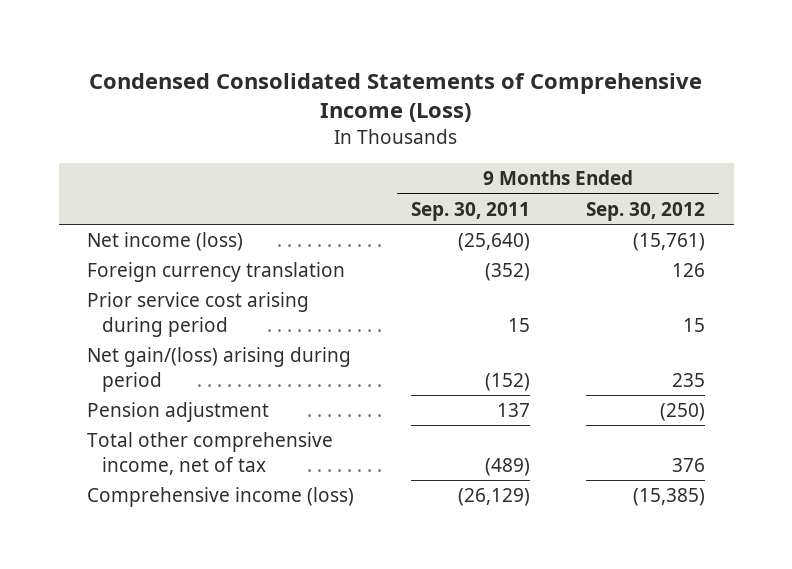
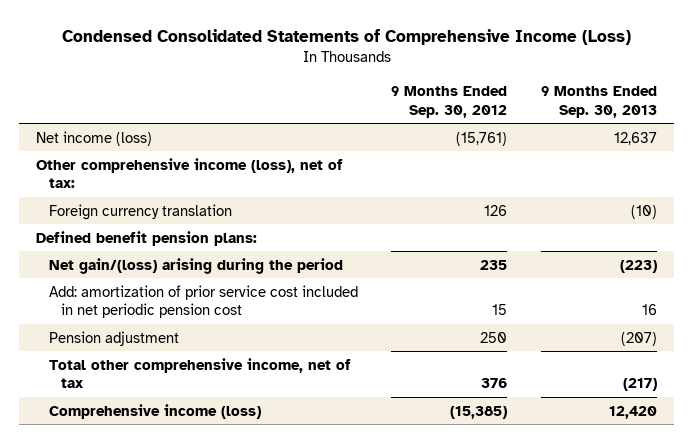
- | 9 Months Ended Sep. 30, 2011 | 9 Months Ended Sep. 30, 2012
+ | 9 Months Ended Sep. 30, 2012 | 9 Months Ended Sep. 30, 2013
+ Other comprehensive income (loss), net of tax:
- Prior service cost arising during period | 15 | 15
- Net gain/(loss) arising during period | (152) | 235
- Pension adjustment | 137 | (250)
+ Defined benefit pension plans:
+ Net gain/(loss) arising during the period | 235 | (223)
+ Add: amortization of prior service cost included in net periodic pension cost | 15 | 16
+ Pension adjustment | 250 | (207)

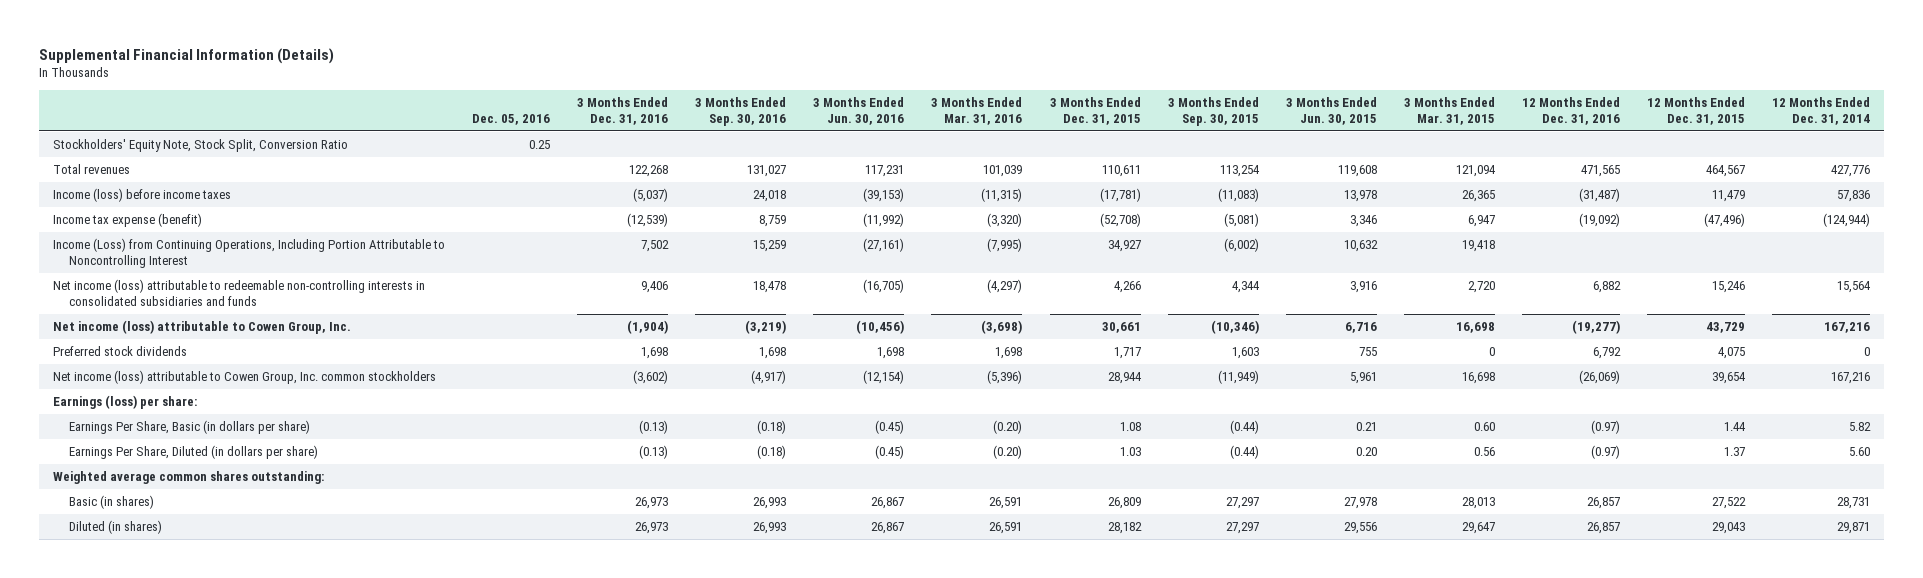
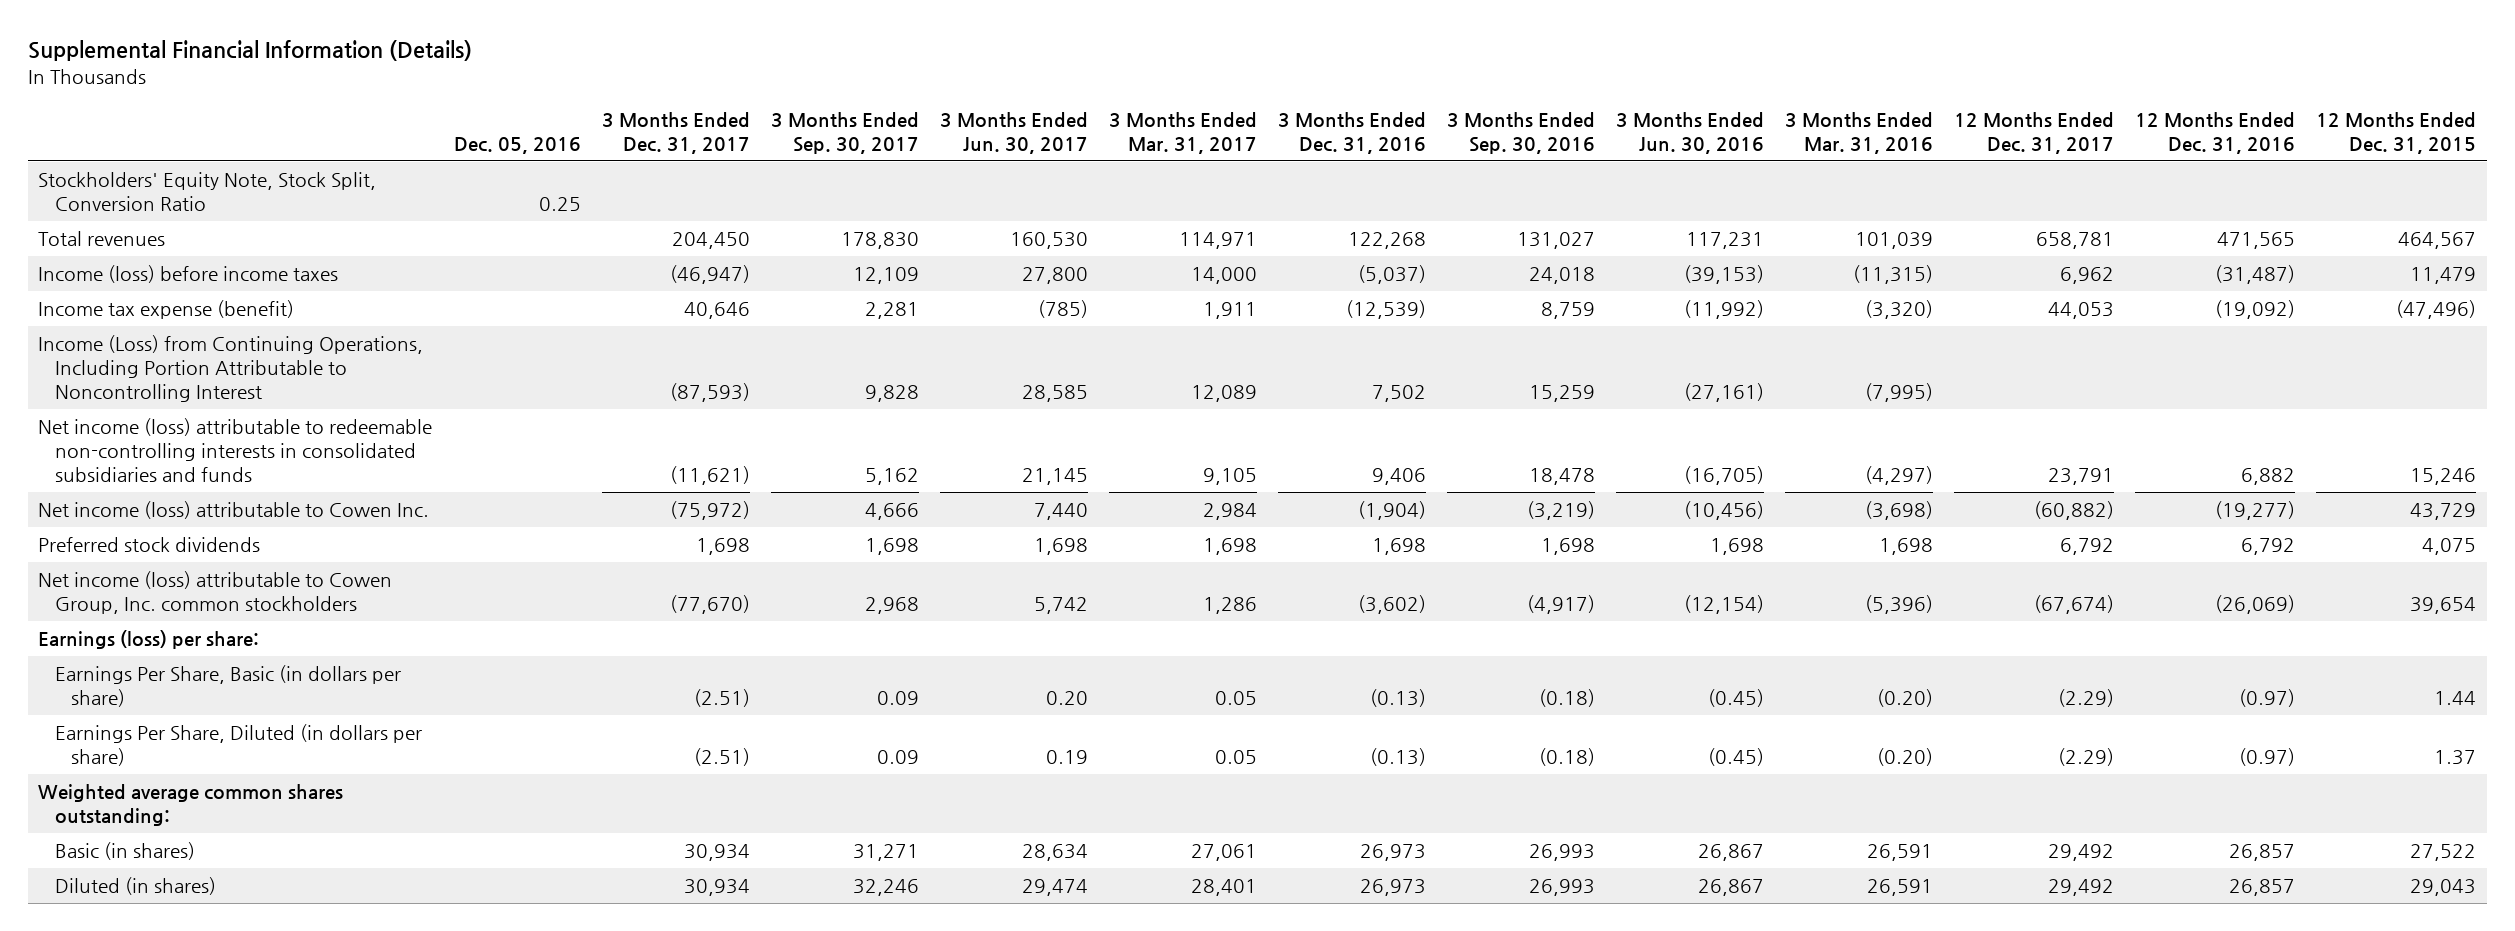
- | Dec. 05, 2016 | 3 Months Ended Dec. 31, 2016 | 3 Months Ended Sep. 30, 2016 | 3 Months Ended Jun. 30, 2016 | 3 Months Ended Mar. 31, 2016 | 3 Months Ended Dec. 31, 2015 | 3 Months Ended Sep. 30, 2015 | 3 Months Ended Jun. 30, 2015 | 3 Months Ended Mar. 31, 2015 | 12 Months Ended Dec. 31, 2016 | 12 Months Ended Dec. 31, 2015 | 12 Months Ended Dec. 31, 2014
+ | Dec. 05, 2016 | 3 Months Ended Dec. 31, 2017 | 3 Months Ended Sep. 30, 2017 | 3 Months Ended Jun. 30, 2017 | 3 Months Ended Mar. 31, 2017 | 3 Months Ended Dec. 31, 2016 | 3 Months Ended Sep. 30, 2016 | 3 Months Ended Jun. 30, 2016 | 3 Months Ended Mar. 31, 2016 | 12 Months Ended Dec. 31, 2017 | 12 Months Ended Dec. 31, 2016 | 12 Months Ended Dec. 31, 2015
- Net income (loss) attributable to Cowen Group, Inc. | | (1,904) | (3,219) | (10,456) | (3,698) | 30,661 | (10,346) | 6,716 | 16,698 | (19,277) | 43,729 | 167,216
+ Net income (loss) attributable to Cowen Inc. | | (75,972) | 4,666 | 7,440 | 2,984 | (1,904) | (3,219) | (10,456) | (3,698) | (60,882) | (19,277) | 43,729

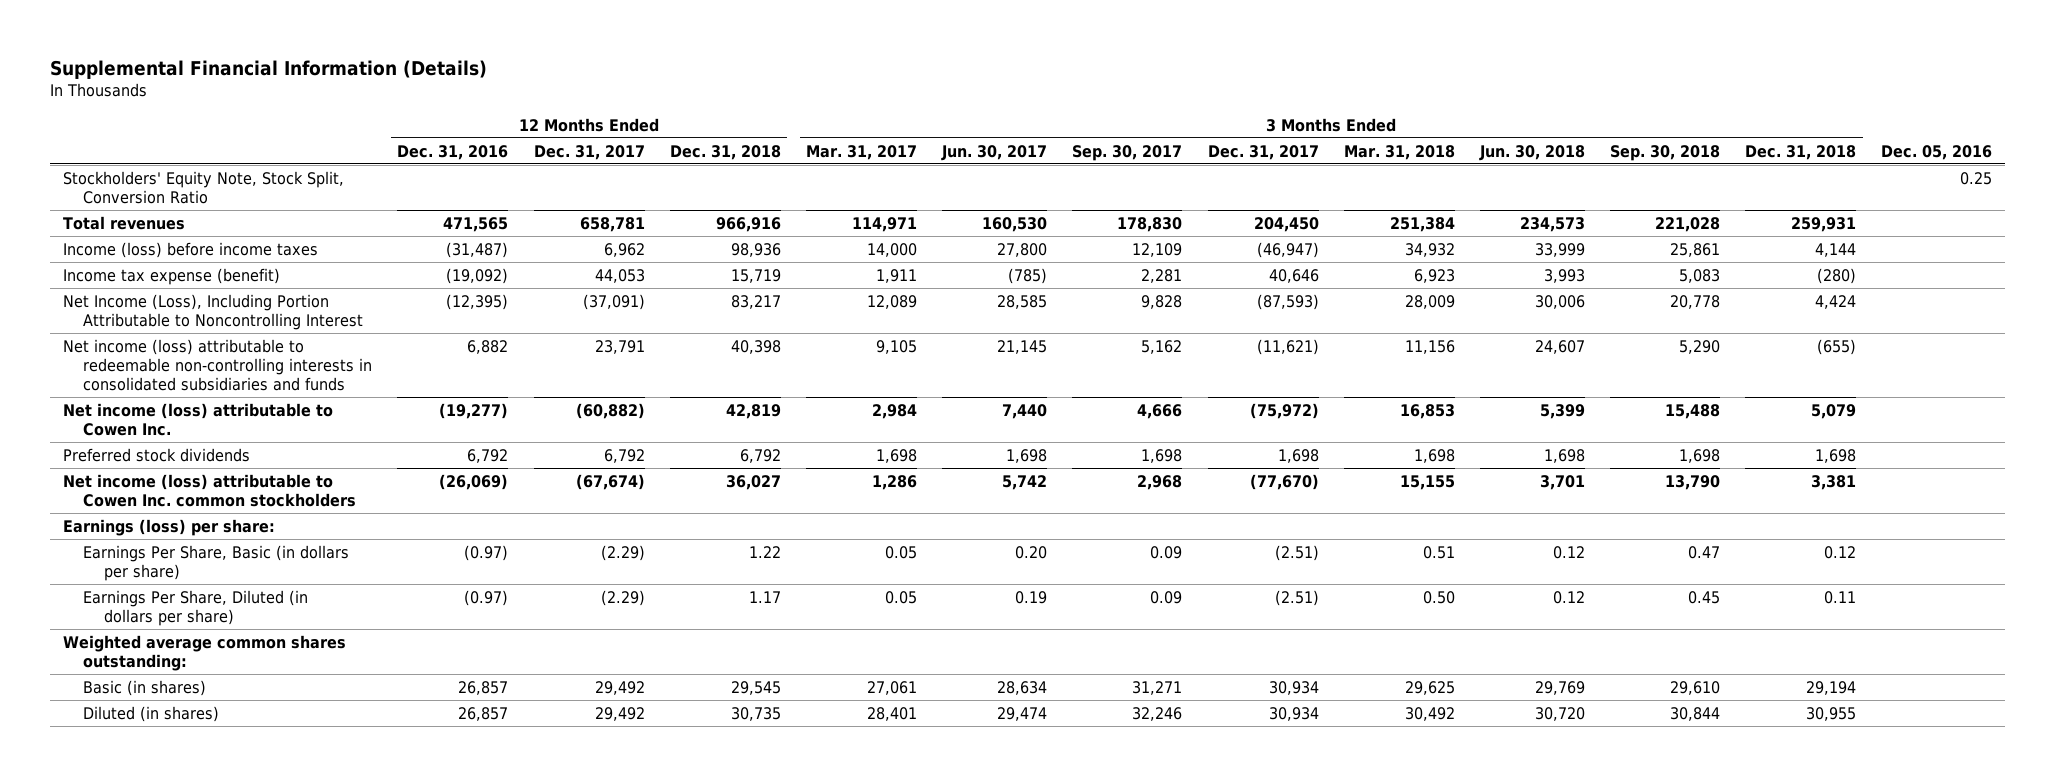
- | Dec. 05, 2016 | 3 Months Ended Dec. 31, 2017 | 3 Months Ended Sep. 30, 2017 | 3 Months Ended Jun. 30, 2017 | 3 Months Ended Mar. 31, 2017 | 3 Months Ended Dec. 31, 2016 | 3 Months Ended Sep. 30, 2016 | 3 Months Ended Jun. 30, 2016 | 3 Months Ended Mar. 31, 2016 | 12 Months Ended Dec. 31, 2017 | 12 Months Ended Dec. 31, 2016 | 12 Months Ended Dec. 31, 2015
+ | 12 Months Ended Dec. 31, 2016 | 12 Months Ended Dec. 31, 2017 | 12 Months Ended Dec. 31, 2018 | 3 Months Ended Mar. 31, 2017 | 3 Months Ended Jun. 30, 2017 | 3 Months Ended Sep. 30, 2017 | 3 Months Ended Dec. 31, 2017 | 3 Months Ended Mar. 31, 2018 | 3 Months Ended Jun. 30, 2018 | 3 Months Ended Sep. 30, 2018 | 3 Months Ended Dec. 31, 2018 | Dec. 05, 2016
- Income (Loss) from Continuing Operations, Including Portion Attributable to Noncontrolling Interest | | (87,593) | 9,828 | 28,585 | 12,089 | 7,502 | 15,259 | (27,161) | (7,995) | | |
+ Net Income (Loss), Including Portion Attributable to Noncontrolling Interest | (12,395) | (37,091) | 83,217 | 12,089 | 28,585 | 9,828 | (87,593) | 28,009 | 30,006 | 20,778 | 4,424 |
- Net income (loss) attributable to Cowen Group, Inc. common stockholders | | (77,670) | 2,968 | 5,742 | 1,286 | (3,602) | (4,917) | (12,154) | (5,396) | (67,674) | (26,069) | 39,654
+ Net income (loss) attributable to Cowen Inc. common stockholders | (26,069) | (67,674) | 36,027 | 1,286 | 5,742 | 2,968 | (77,670) | 15,155 | 3,701 | 13,790 | 3,381 |

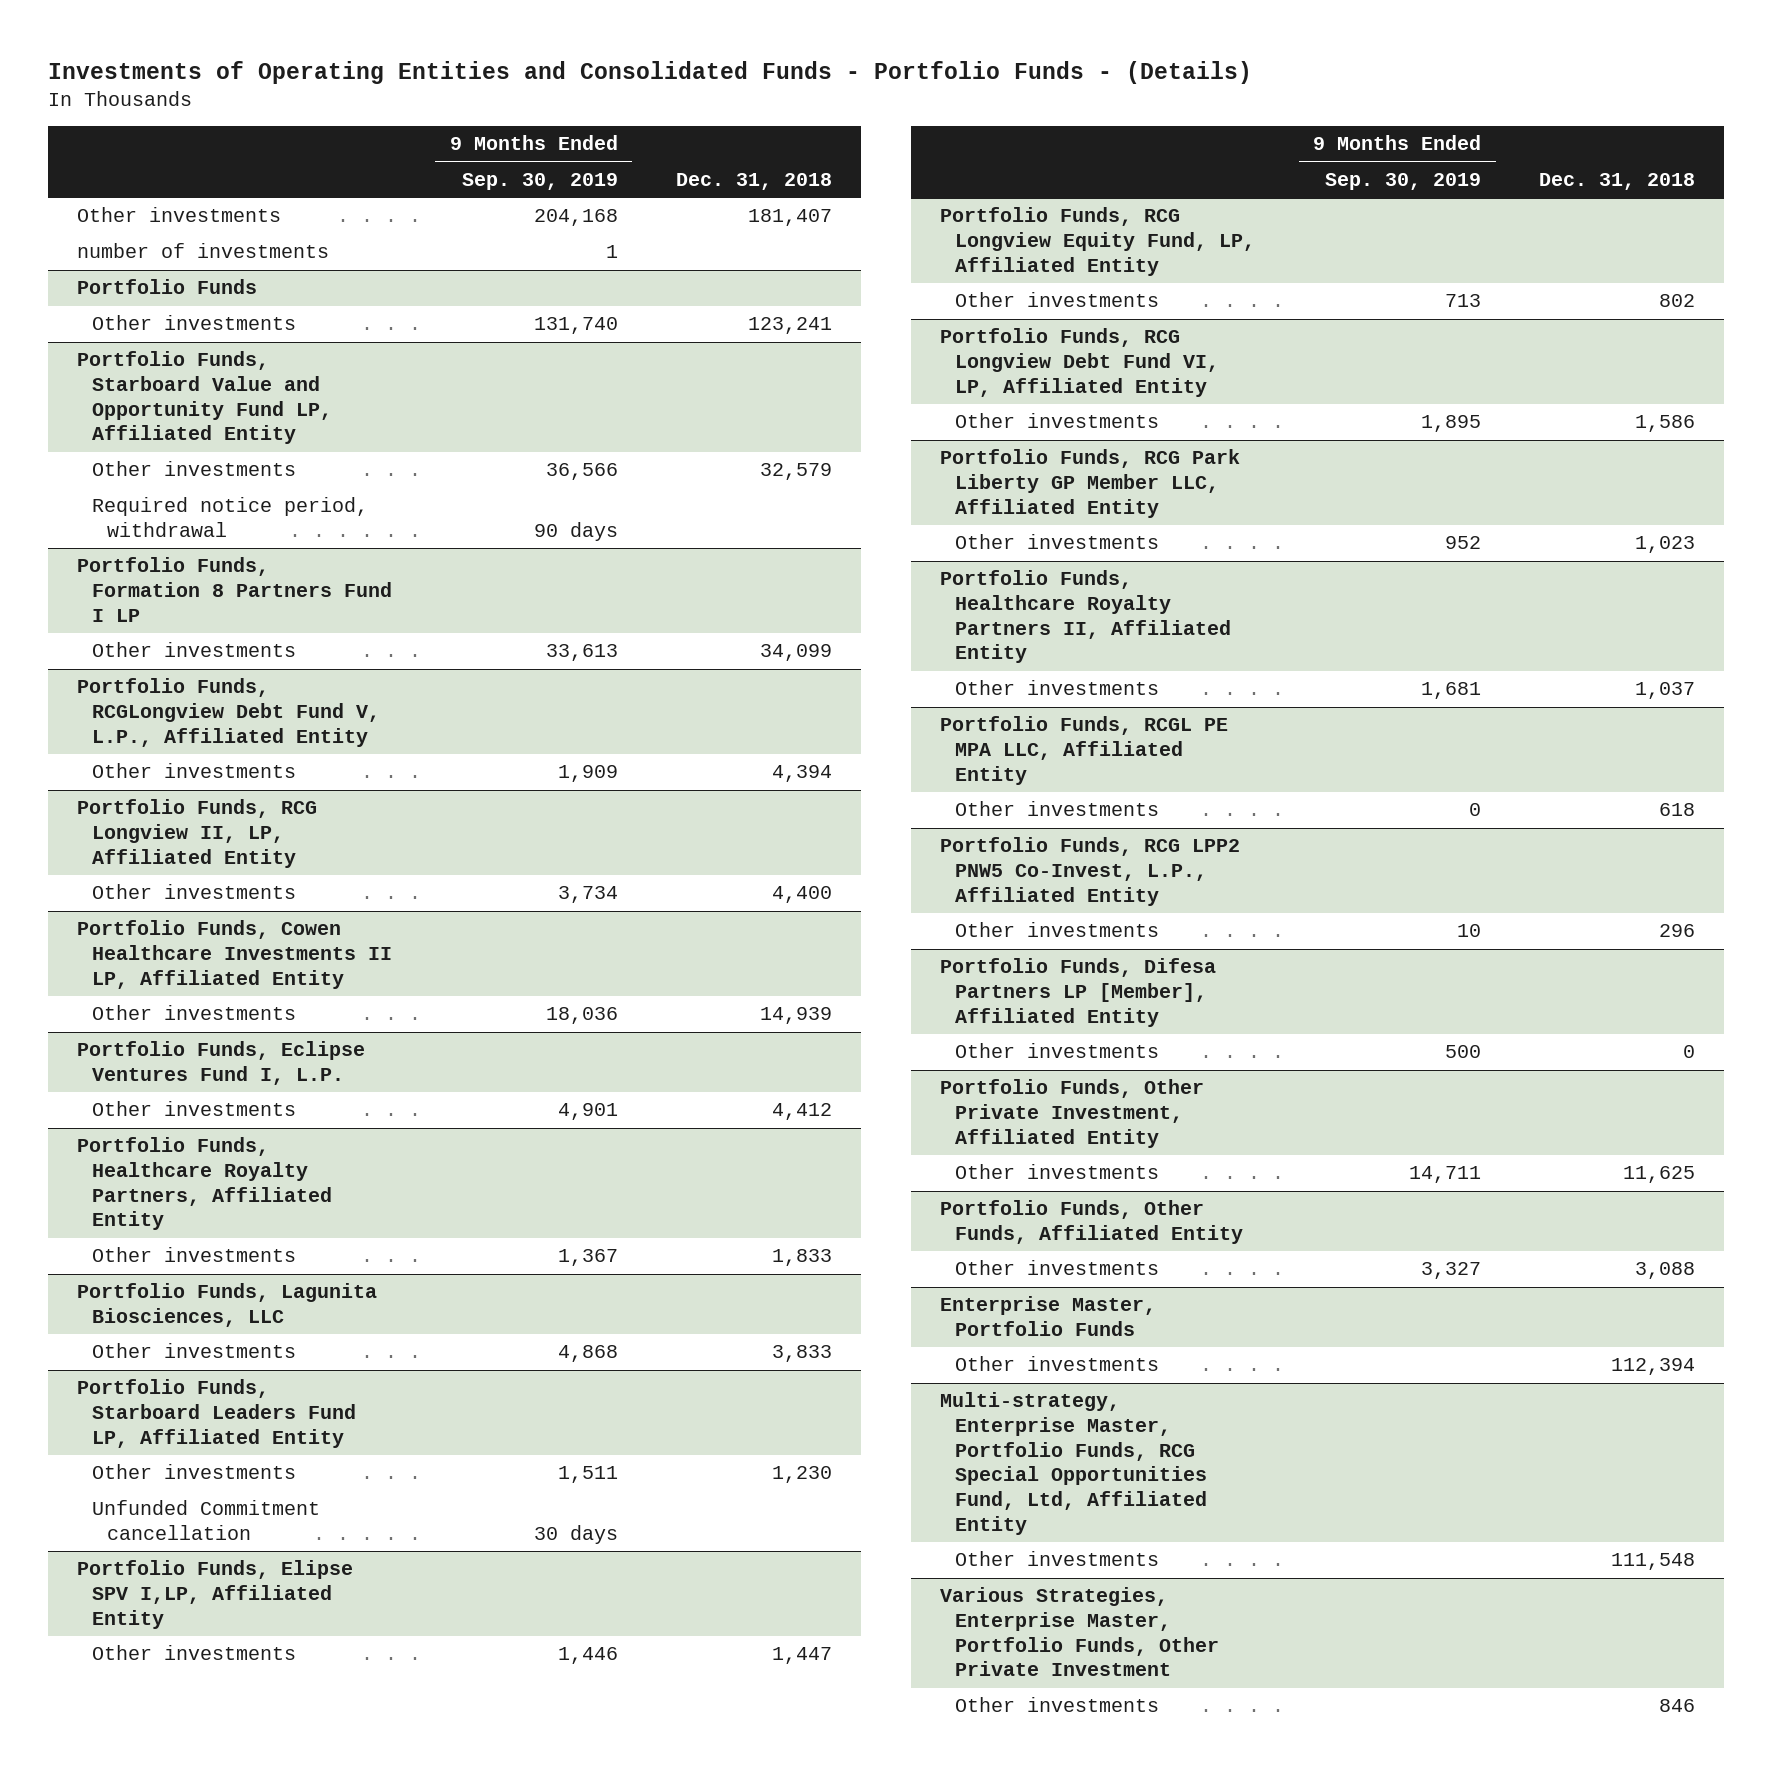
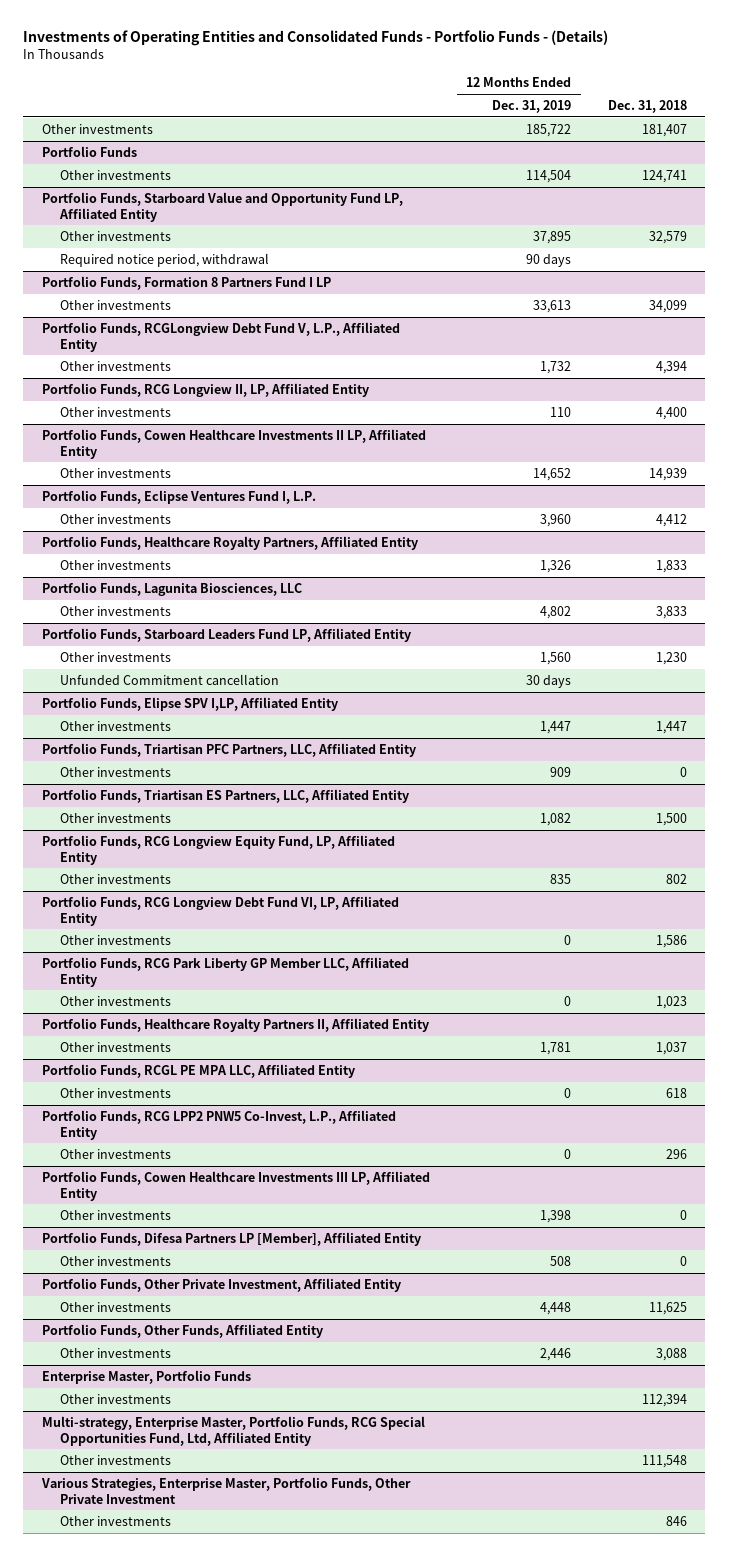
- | 9 Months Ended Sep. 30, 2019 | Dec. 31, 2018
+ | 12 Months Ended Dec. 31, 2019 | Dec. 31, 2018
- number of investments | 1 |
@ Portfolio Funds
- Other investments | 131,740 | 123,241
+ Other investments | 114,504 | 124,741
+ Portfolio Funds, Triartisan PFC Partners, LLC, Affiliated Entity
+ Other investments | 909 | 0
+ Portfolio Funds, Triartisan ES Partners, LLC, Affiliated Entity
+ Other investments | 1,082 | 1,500
+ Portfolio Funds, Cowen Healthcare Investments III LP, Affiliated Entity
+ Other investments | 1,398 | 0

